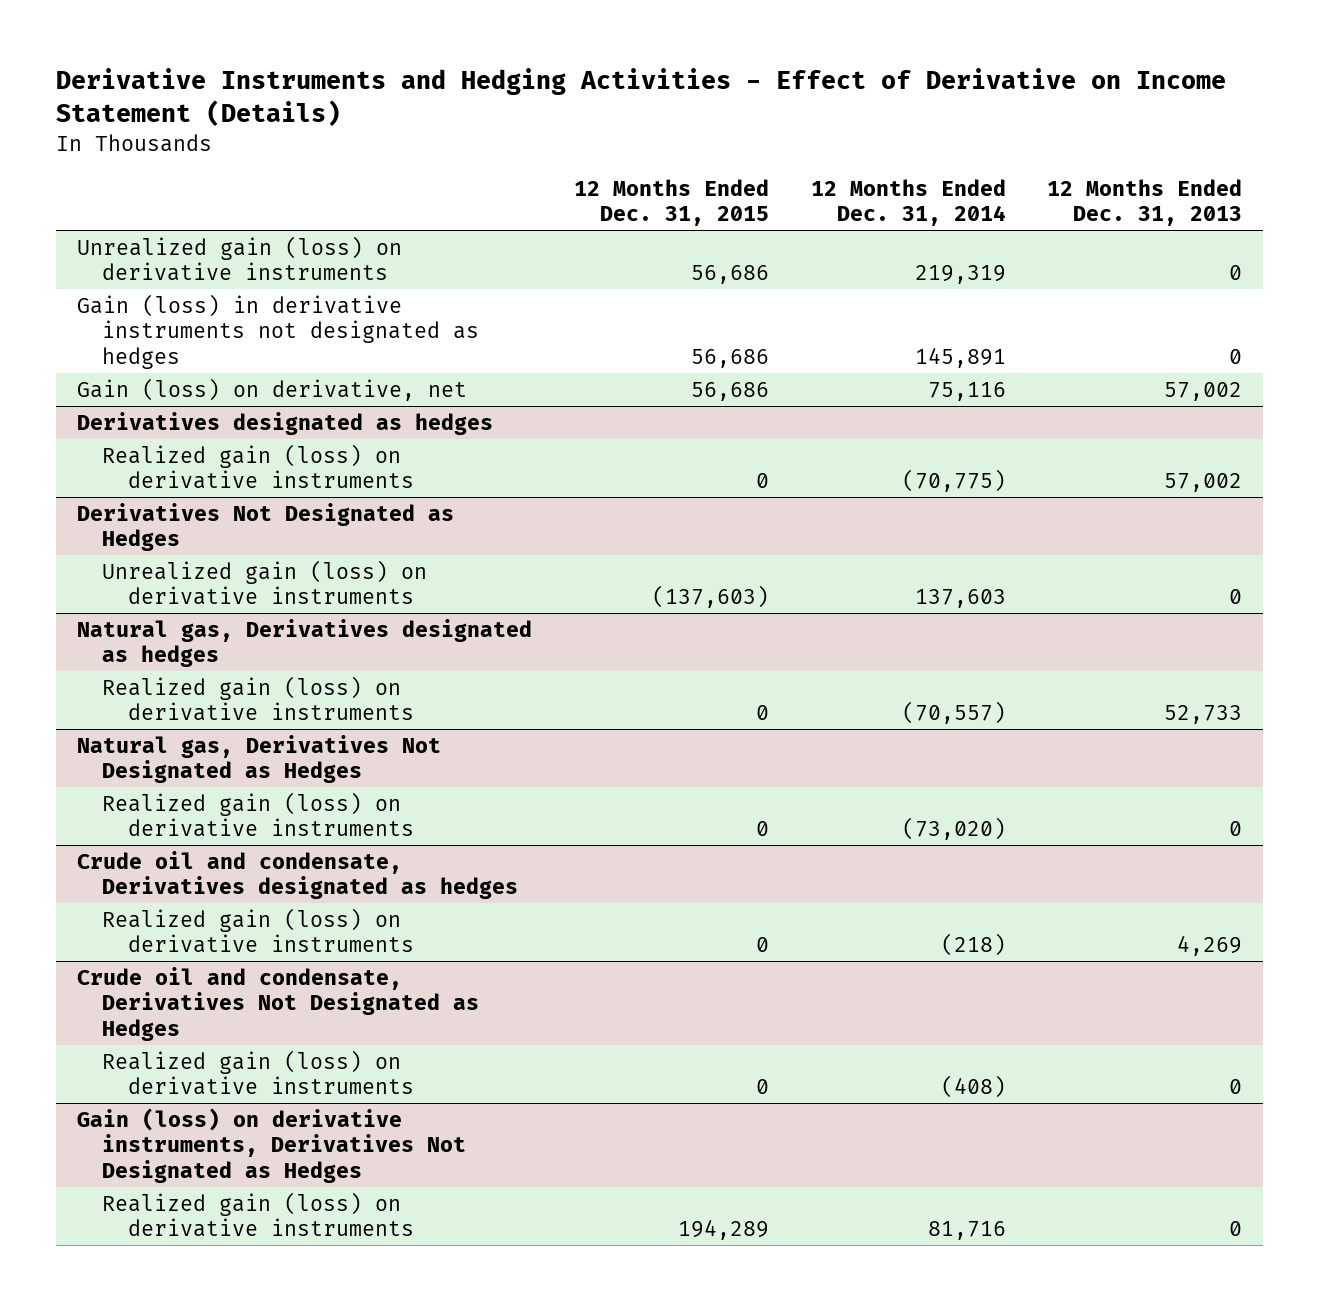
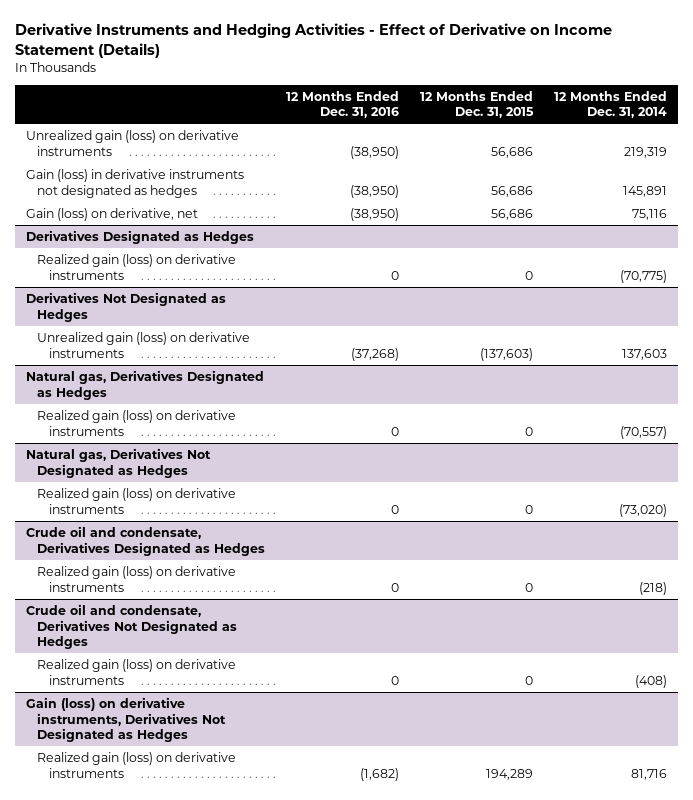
- | 12 Months Ended Dec. 31, 2015 | 12 Months Ended Dec. 31, 2014 | 12 Months Ended Dec. 31, 2013
+ | 12 Months Ended Dec. 31, 2016 | 12 Months Ended Dec. 31, 2015 | 12 Months Ended Dec. 31, 2014
- Derivatives designated as hedges
+ Derivatives Designated as Hedges
- Natural gas, Derivatives designated as hedges
+ Natural gas, Derivatives Designated as Hedges
- Crude oil and condensate, Derivatives designated as hedges
+ Crude oil and condensate, Derivatives Designated as Hedges

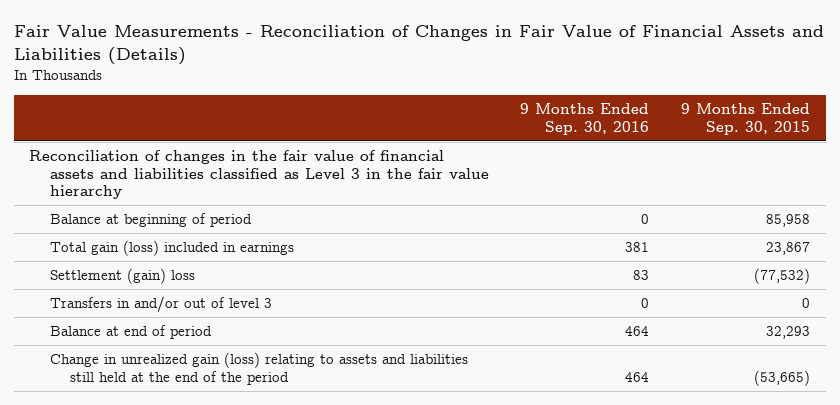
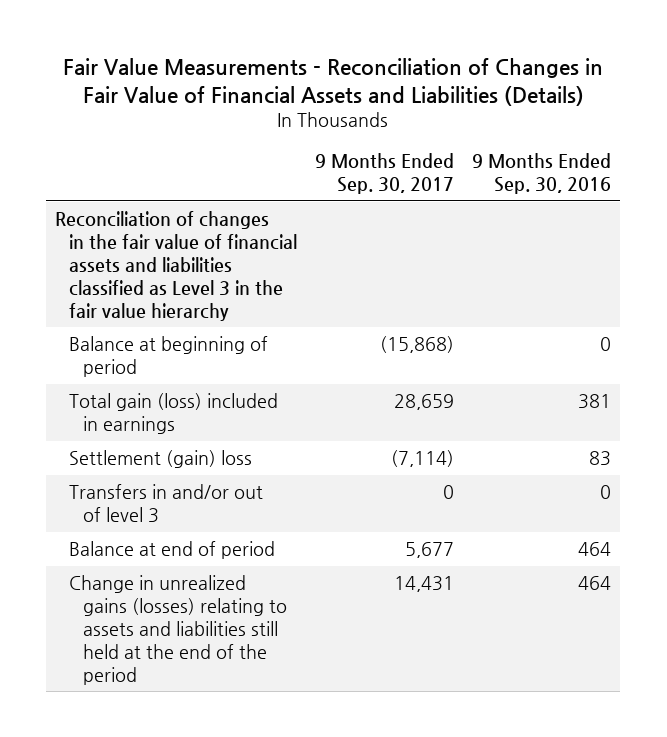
- | 9 Months Ended Sep. 30, 2016 | 9 Months Ended Sep. 30, 2015
+ | 9 Months Ended Sep. 30, 2017 | 9 Months Ended Sep. 30, 2016
- Change in unrealized gain (loss) relating to assets and liabilities still held at the end of the period | 464 | (53,665)
+ Change in unrealized gains (losses) relating to assets and liabilities still held at the end of the period | 14,431 | 464

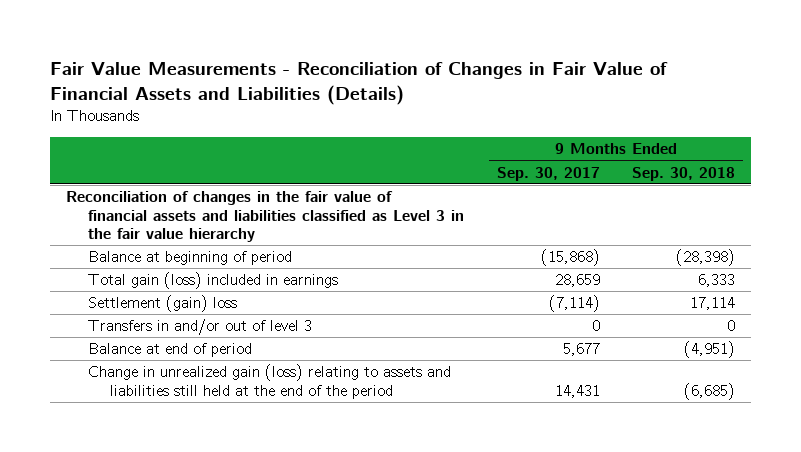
- | 9 Months Ended Sep. 30, 2017 | 9 Months Ended Sep. 30, 2016
+ | 9 Months Ended Sep. 30, 2017 | 9 Months Ended Sep. 30, 2018
- Change in unrealized gains (losses) relating to assets and liabilities still held at the end of the period | 14,431 | 464
+ Change in unrealized gain (loss) relating to assets and liabilities still held at the end of the period | 14,431 | (6,685)

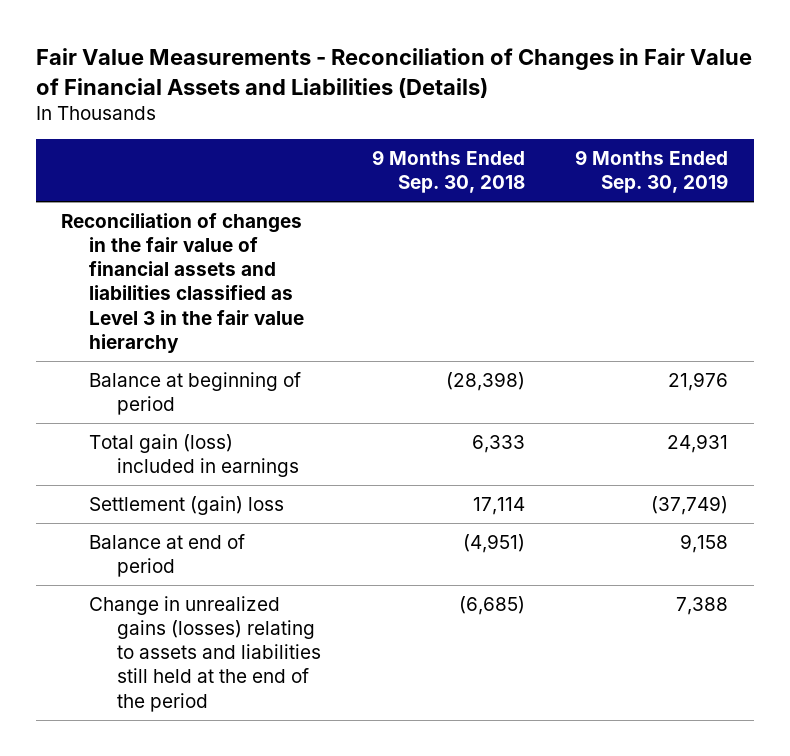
- | 9 Months Ended Sep. 30, 2017 | 9 Months Ended Sep. 30, 2018
+ | 9 Months Ended Sep. 30, 2018 | 9 Months Ended Sep. 30, 2019
- Transfers in and/or out of level 3 | 0 | 0
- Change in unrealized gain (loss) relating to assets and liabilities still held at the end of the period | 14,431 | (6,685)
+ Change in unrealized gains (losses) relating to assets and liabilities still held at the end of the period | (6,685) | 7,388

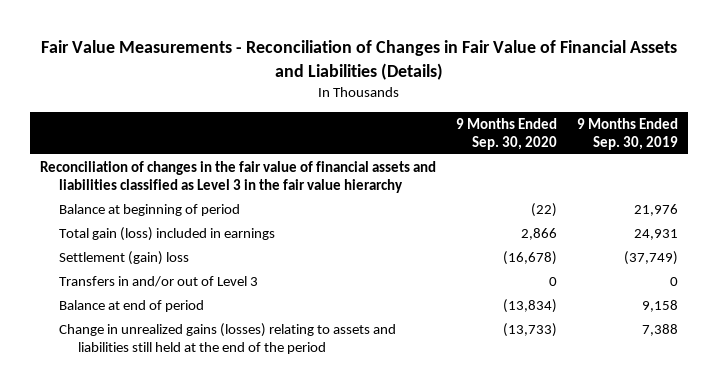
- | 9 Months Ended Sep. 30, 2018 | 9 Months Ended Sep. 30, 2019
+ | 9 Months Ended Sep. 30, 2020 | 9 Months Ended Sep. 30, 2019
+ Transfers in and/or out of Level 3 | 0 | 0

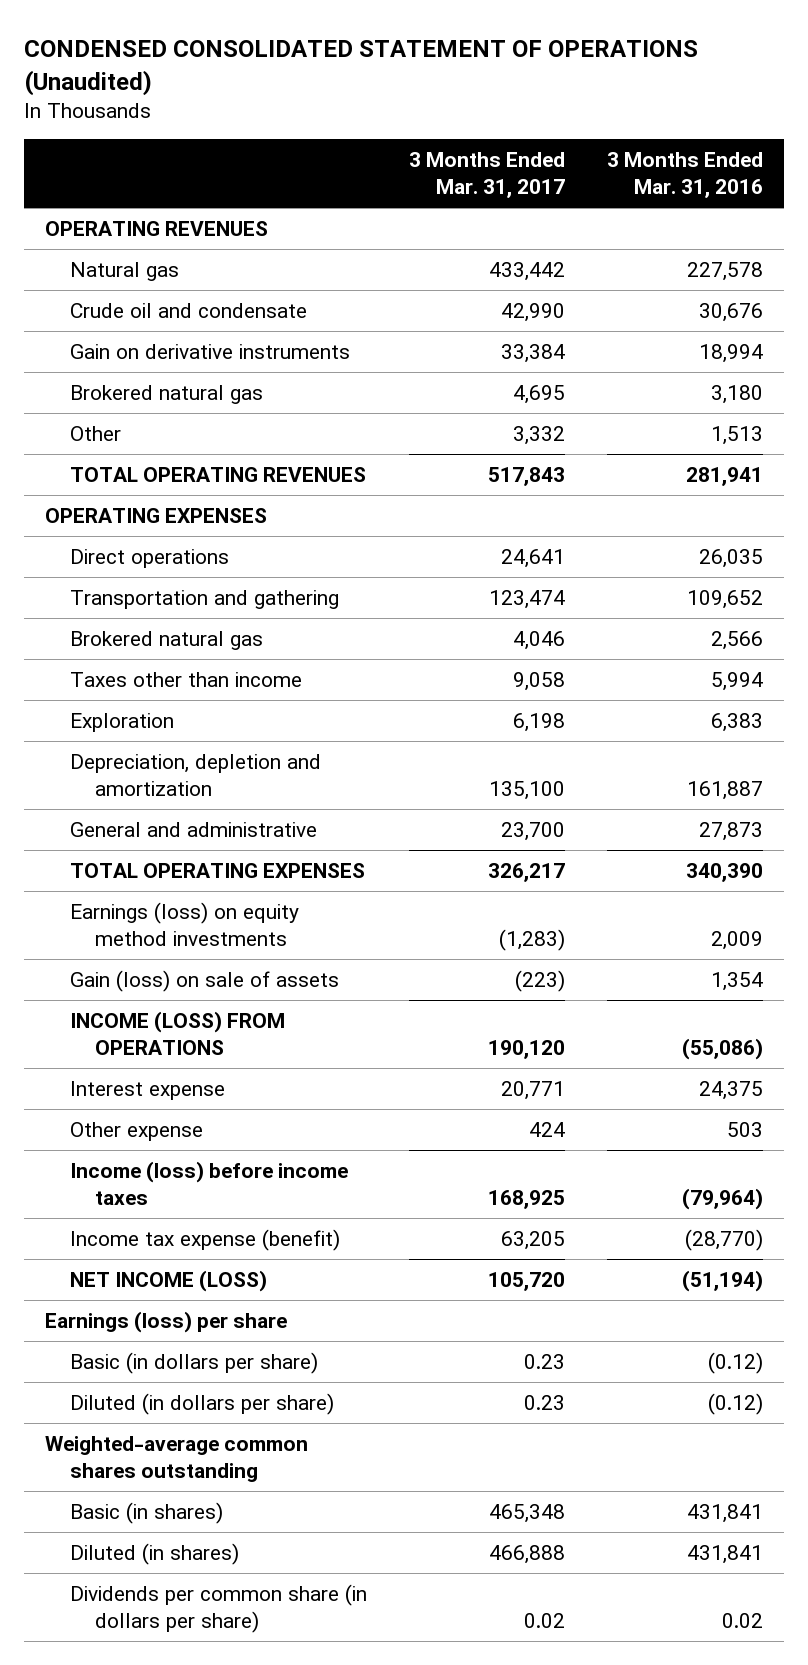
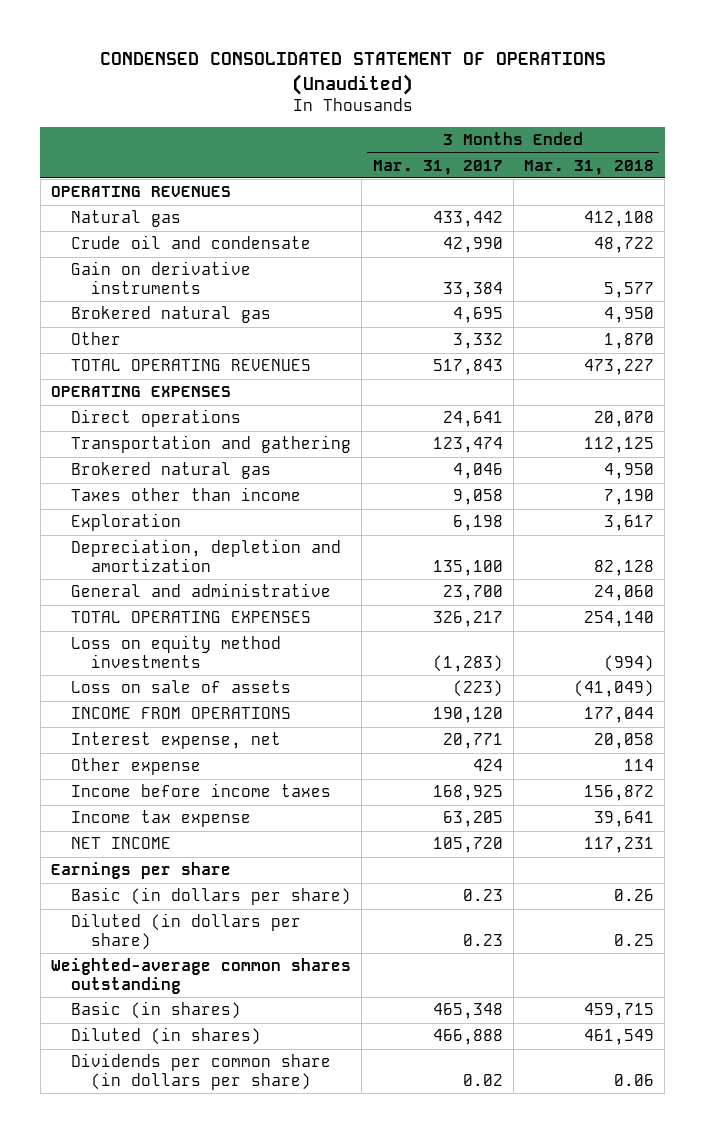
- | 3 Months Ended Mar. 31, 2017 | 3 Months Ended Mar. 31, 2016
+ | 3 Months Ended Mar. 31, 2017 | 3 Months Ended Mar. 31, 2018
- Earnings (loss) on equity method investments | (1,283) | 2,009
- Gain (loss) on sale of assets | (223) | 1,354
- INCOME (LOSS) FROM OPERATIONS | 190,120 | (55,086)
- Interest expense | 20,771 | 24,375
+ Loss on equity method investments | (1,283) | (994)
+ Loss on sale of assets | (223) | (41,049)
+ INCOME FROM OPERATIONS | 190,120 | 177,044
+ Interest expense, net | 20,771 | 20,058
- Income (loss) before income taxes | 168,925 | (79,964)
- Income tax expense (benefit) | 63,205 | (28,770)
- NET INCOME (LOSS) | 105,720 | (51,194)
- Earnings (loss) per share
+ Income before income taxes | 168,925 | 156,872
+ Income tax expense | 63,205 | 39,641
+ NET INCOME | 105,720 | 117,231
+ Earnings per share

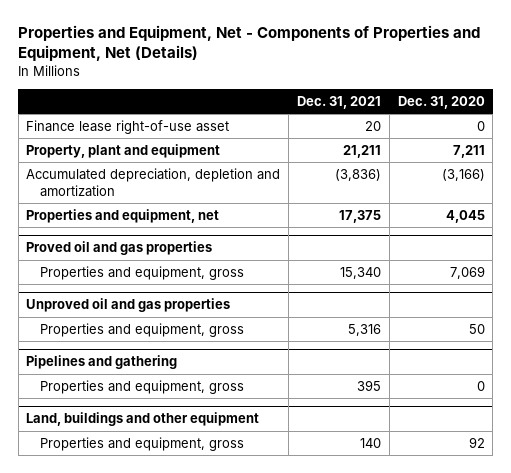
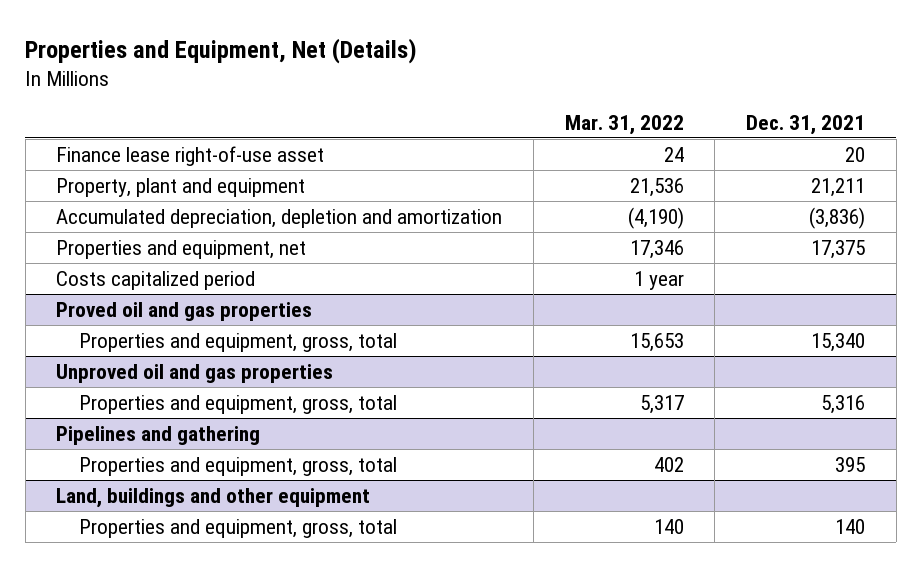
- Properties and Equipment, Net - Components of Properties and Equipment, Net (Details)
+ Properties and Equipment, Net (Details)
- | Dec. 31, 2021 | Dec. 31, 2020
+ | Mar. 31, 2022 | Dec. 31, 2021
+ Costs capitalized period | 1 year |
@ Proved oil and gas properties
- Properties and equipment, gross | 15,340 | 7,069
+ Properties and equipment, gross, total | 15,653 | 15,340
@ Unproved oil and gas properties
- Properties and equipment, gross | 5,316 | 50
+ Properties and equipment, gross, total | 5,317 | 5,316
@ Pipelines and gathering
- Properties and equipment, gross | 395 | 0
+ Properties and equipment, gross, total | 402 | 395
@ Land, buildings and other equipment
- Properties and equipment, gross | 140 | 92
+ Properties and equipment, gross, total | 140 | 140

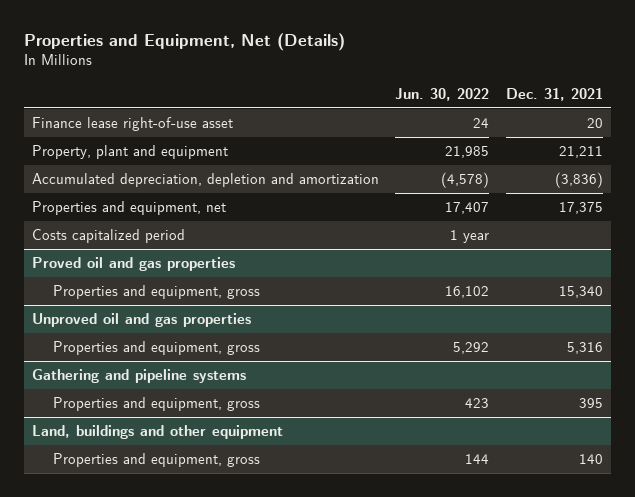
- | Mar. 31, 2022 | Dec. 31, 2021
+ | Jun. 30, 2022 | Dec. 31, 2021
@ Proved oil and gas properties
- Properties and equipment, gross, total | 15,653 | 15,340
+ Properties and equipment, gross | 16,102 | 15,340
@ Unproved oil and gas properties
- Properties and equipment, gross, total | 5,317 | 5,316
- Pipelines and gathering
- Properties and equipment, gross, total | 402 | 395
@ Unproved oil and gas properties
+ Properties and equipment, gross | 5,292 | 5,316
+ Gathering and pipeline systems
+ Properties and equipment, gross | 423 | 395
@ Land, buildings and other equipment
- Properties and equipment, gross, total | 140 | 140
+ Properties and equipment, gross | 144 | 140

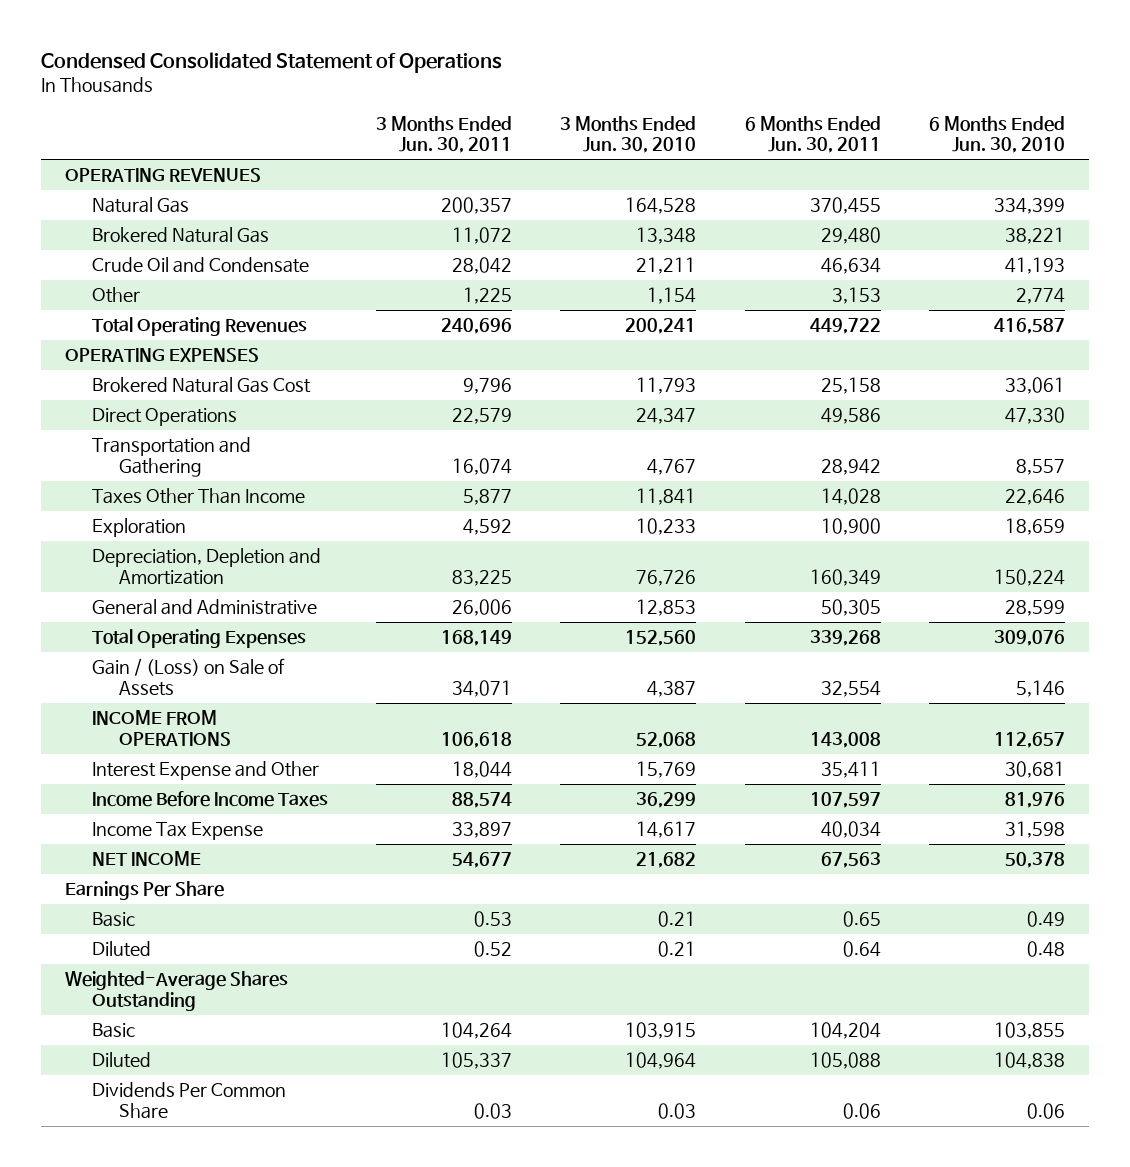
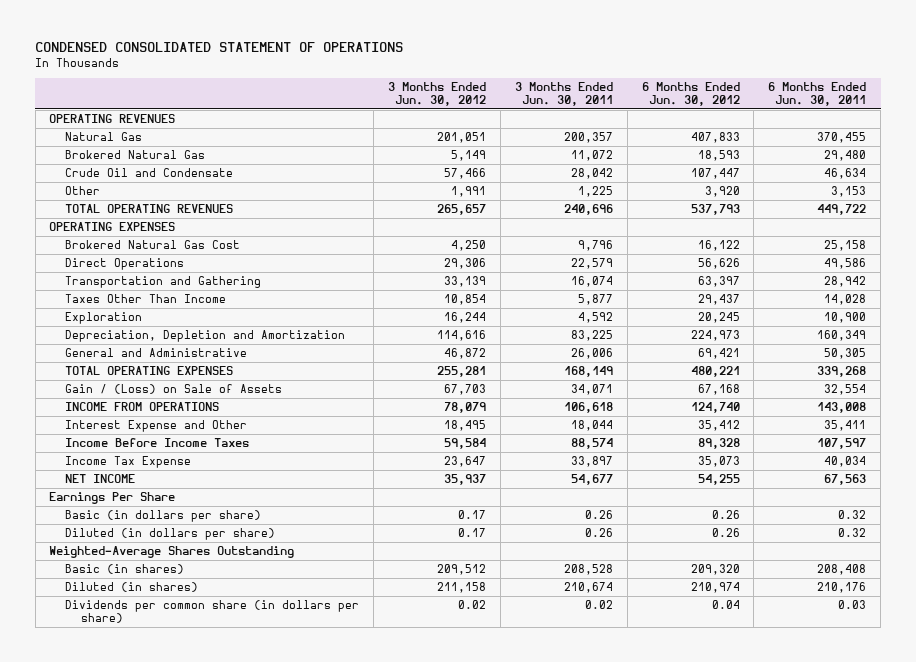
- Condensed Consolidated Statement of Operations
+ CONDENSED CONSOLIDATED STATEMENT OF OPERATIONS
- | 3 Months Ended Jun. 30, 2011 | 3 Months Ended Jun. 30, 2010 | 6 Months Ended Jun. 30, 2011 | 6 Months Ended Jun. 30, 2010
+ | 3 Months Ended Jun. 30, 2012 | 3 Months Ended Jun. 30, 2011 | 6 Months Ended Jun. 30, 2012 | 6 Months Ended Jun. 30, 2011
- Total Operating Revenues | 240,696 | 200,241 | 449,722 | 416,587
+ TOTAL OPERATING REVENUES | 265,657 | 240,696 | 537,793 | 449,722
- Total Operating Expenses | 168,149 | 152,560 | 339,268 | 309,076
+ TOTAL OPERATING EXPENSES | 255,281 | 168,149 | 480,221 | 339,268
- Basic | 0.53 | 0.21 | 0.65 | 0.49
- Diluted | 0.52 | 0.21 | 0.64 | 0.48
+ Basic (in dollars per share) | 0.17 | 0.26 | 0.26 | 0.32
+ Diluted (in dollars per share) | 0.17 | 0.26 | 0.26 | 0.32
- Basic | 104,264 | 103,915 | 104,204 | 103,855
- Diluted | 105,337 | 104,964 | 105,088 | 104,838
- Dividends Per Common Share | 0.03 | 0.03 | 0.06 | 0.06
+ Basic (in shares) | 209,512 | 208,528 | 209,320 | 208,408
+ Diluted (in shares) | 211,158 | 210,674 | 210,974 | 210,176
+ Dividends per common share (in dollars per share) | 0.02 | 0.02 | 0.04 | 0.03

